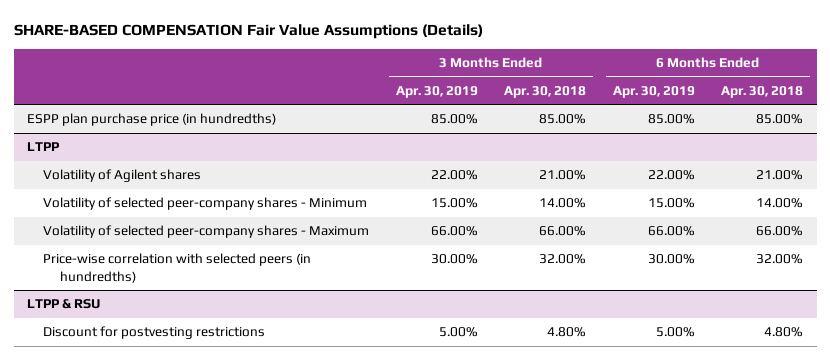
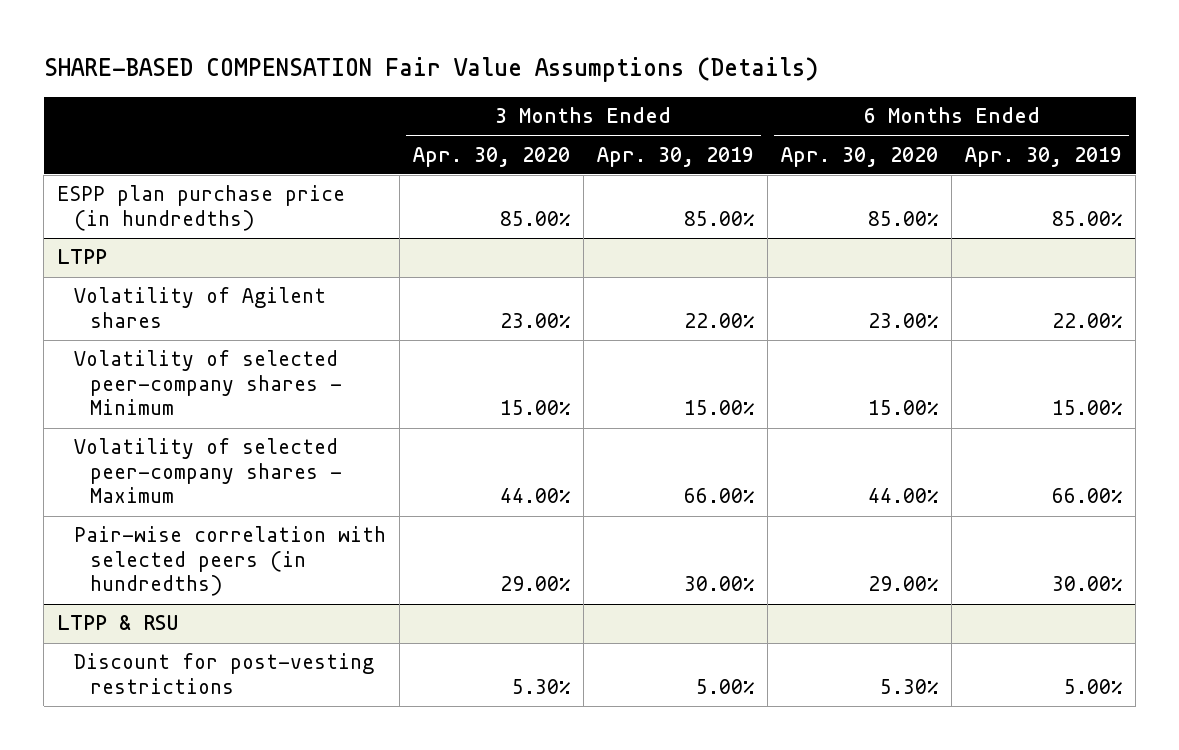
- | 3 Months Ended Apr. 30, 2019 | 3 Months Ended Apr. 30, 2018 | 6 Months Ended Apr. 30, 2019 | 6 Months Ended Apr. 30, 2018
+ | 3 Months Ended Apr. 30, 2020 | 3 Months Ended Apr. 30, 2019 | 6 Months Ended Apr. 30, 2020 | 6 Months Ended Apr. 30, 2019
@ LTPP
- Price-wise correlation with selected peers (in hundredths) | 30.00% | 32.00% | 30.00% | 32.00%
+ Pair-wise correlation with selected peers (in hundredths) | 29.00% | 30.00% | 29.00% | 30.00%
@ LTPP & RSU
- Discount for postvesting restrictions | 5.00% | 4.80% | 5.00% | 4.80%
+ Discount for post-vesting restrictions | 5.30% | 5.00% | 5.30% | 5.00%

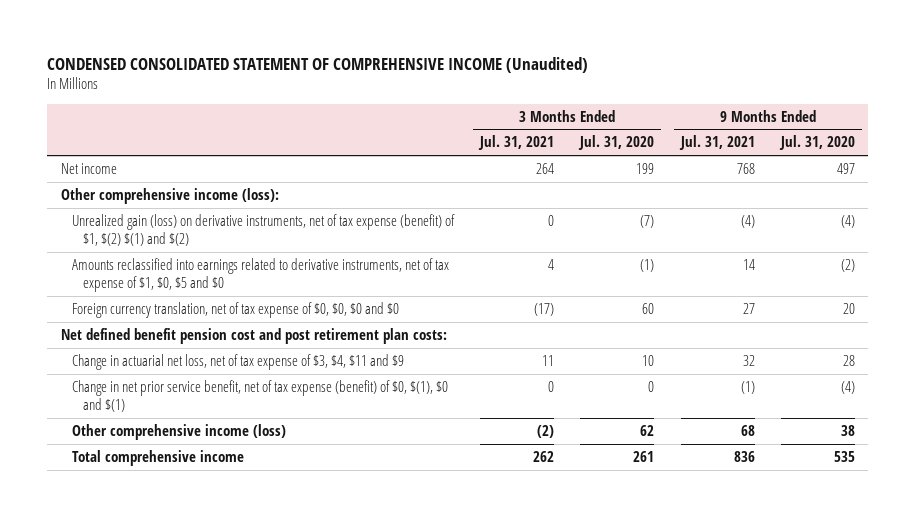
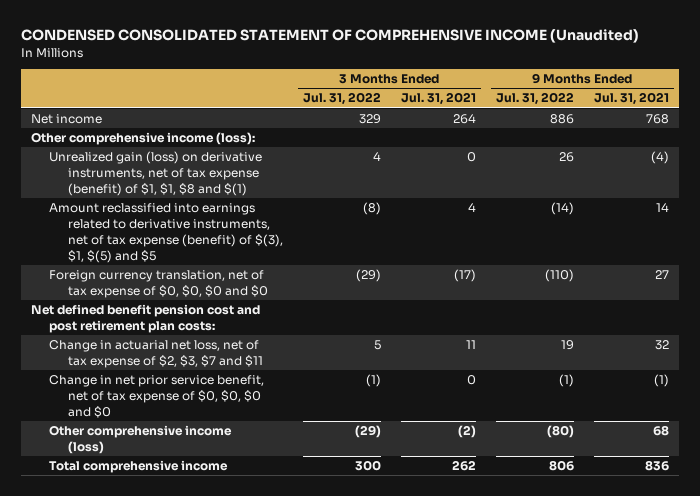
- | 3 Months Ended Jul. 31, 2021 | 3 Months Ended Jul. 31, 2020 | 9 Months Ended Jul. 31, 2021 | 9 Months Ended Jul. 31, 2020
+ | 3 Months Ended Jul. 31, 2022 | 3 Months Ended Jul. 31, 2021 | 9 Months Ended Jul. 31, 2022 | 9 Months Ended Jul. 31, 2021
- Unrealized gain (loss) on derivative instruments, net of tax expense (benefit) of $1, $(2) $(1) and $(2) | 0 | (7) | (4) | (4)
- Amounts reclassified into earnings related to derivative instruments, net of tax expense of $1, $0, $5 and $0 | 4 | (1) | 14 | (2)
+ Unrealized gain (loss) on derivative instruments, net of tax expense (benefit) of $1, $1, $8 and $(1) | 4 | 0 | 26 | (4)
+ Amount reclassified into earnings related to derivative instruments, net of tax expense (benefit) of $(3), $1, $(5) and $5 | (8) | 4 | (14) | 14
- Change in actuarial net loss, net of tax expense of $3, $4, $11 and $9 | 11 | 10 | 32 | 28
- Change in net prior service benefit, net of tax expense (benefit) of $0, $(1), $0 and $(1) | 0 | 0 | (1) | (4)
+ Change in actuarial net loss, net of tax expense of $2, $3, $7 and $11 | 5 | 11 | 19 | 32
+ Change in net prior service benefit, net of tax expense of $0, $0, $0 and $0 | (1) | 0 | (1) | (1)

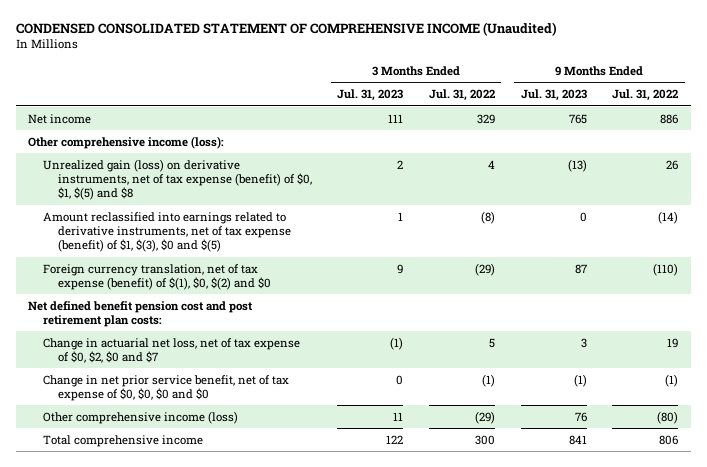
- | 3 Months Ended Jul. 31, 2022 | 3 Months Ended Jul. 31, 2021 | 9 Months Ended Jul. 31, 2022 | 9 Months Ended Jul. 31, 2021
+ | 3 Months Ended Jul. 31, 2023 | 3 Months Ended Jul. 31, 2022 | 9 Months Ended Jul. 31, 2023 | 9 Months Ended Jul. 31, 2022
- Unrealized gain (loss) on derivative instruments, net of tax expense (benefit) of $1, $1, $8 and $(1) | 4 | 0 | 26 | (4)
- Amount reclassified into earnings related to derivative instruments, net of tax expense (benefit) of $(3), $1, $(5) and $5 | (8) | 4 | (14) | 14
- Foreign currency translation, net of tax expense of $0, $0, $0 and $0 | (29) | (17) | (110) | 27
+ Unrealized gain (loss) on derivative instruments, net of tax expense (benefit) of $0, $1, $(5) and $8 | 2 | 4 | (13) | 26
+ Amount reclassified into earnings related to derivative instruments, net of tax expense (benefit) of $1, $(3), $0 and $(5) | 1 | (8) | 0 | (14)
+ Foreign currency translation, net of tax expense (benefit) of $(1), $0, $(2) and $0 | 9 | (29) | 87 | (110)
- Change in actuarial net loss, net of tax expense of $2, $3, $7 and $11 | 5 | 11 | 19 | 32
+ Change in actuarial net loss, net of tax expense of $0, $2, $0 and $7 | (1) | 5 | 3 | 19

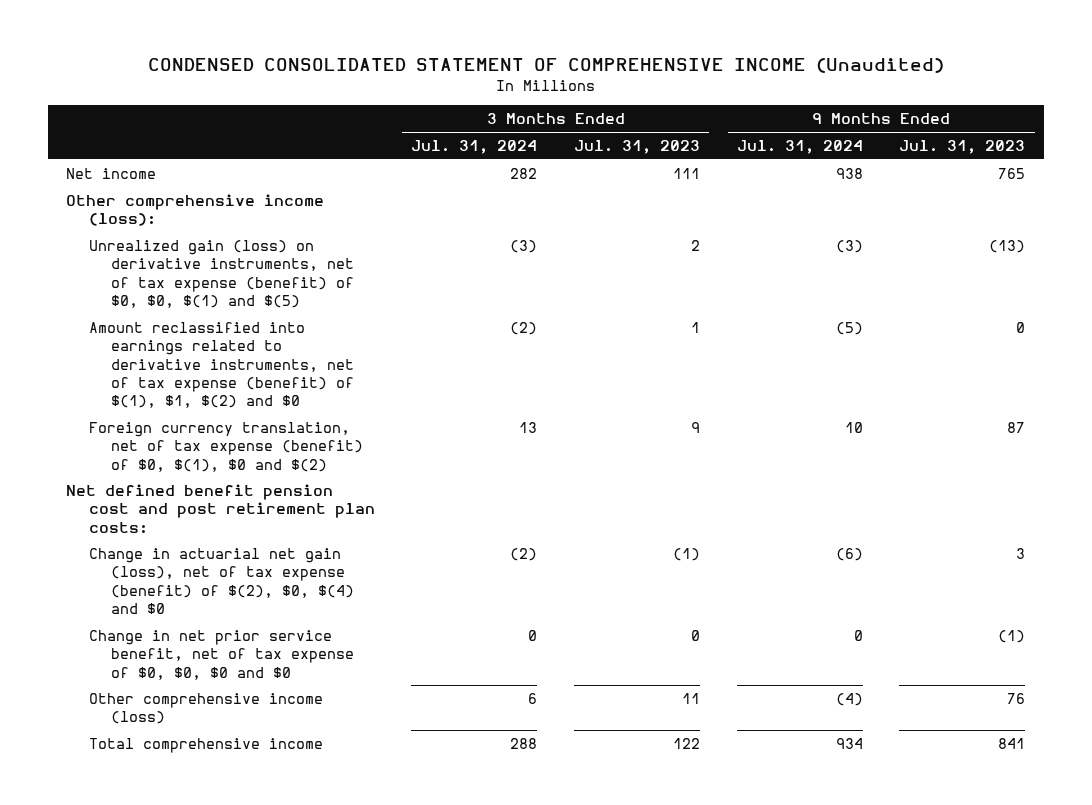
- | 3 Months Ended Jul. 31, 2023 | 3 Months Ended Jul. 31, 2022 | 9 Months Ended Jul. 31, 2023 | 9 Months Ended Jul. 31, 2022
+ | 3 Months Ended Jul. 31, 2024 | 3 Months Ended Jul. 31, 2023 | 9 Months Ended Jul. 31, 2024 | 9 Months Ended Jul. 31, 2023
- Unrealized gain (loss) on derivative instruments, net of tax expense (benefit) of $0, $1, $(5) and $8 | 2 | 4 | (13) | 26
- Amount reclassified into earnings related to derivative instruments, net of tax expense (benefit) of $1, $(3), $0 and $(5) | 1 | (8) | 0 | (14)
- Foreign currency translation, net of tax expense (benefit) of $(1), $0, $(2) and $0 | 9 | (29) | 87 | (110)
+ Unrealized gain (loss) on derivative instruments, net of tax expense (benefit) of $0, $0, $(1) and $(5) | (3) | 2 | (3) | (13)
+ Amount reclassified into earnings related to derivative instruments, net of tax expense (benefit) of $(1), $1, $(2) and $0 | (2) | 1 | (5) | 0
+ Foreign currency translation, net of tax expense (benefit) of $0, $(1), $0 and $(2) | 13 | 9 | 10 | 87
- Change in actuarial net loss, net of tax expense of $0, $2, $0 and $7 | (1) | 5 | 3 | 19
+ Change in actuarial net gain (loss), net of tax expense (benefit) of $(2), $0, $(4) and $0 | (2) | (1) | (6) | 3

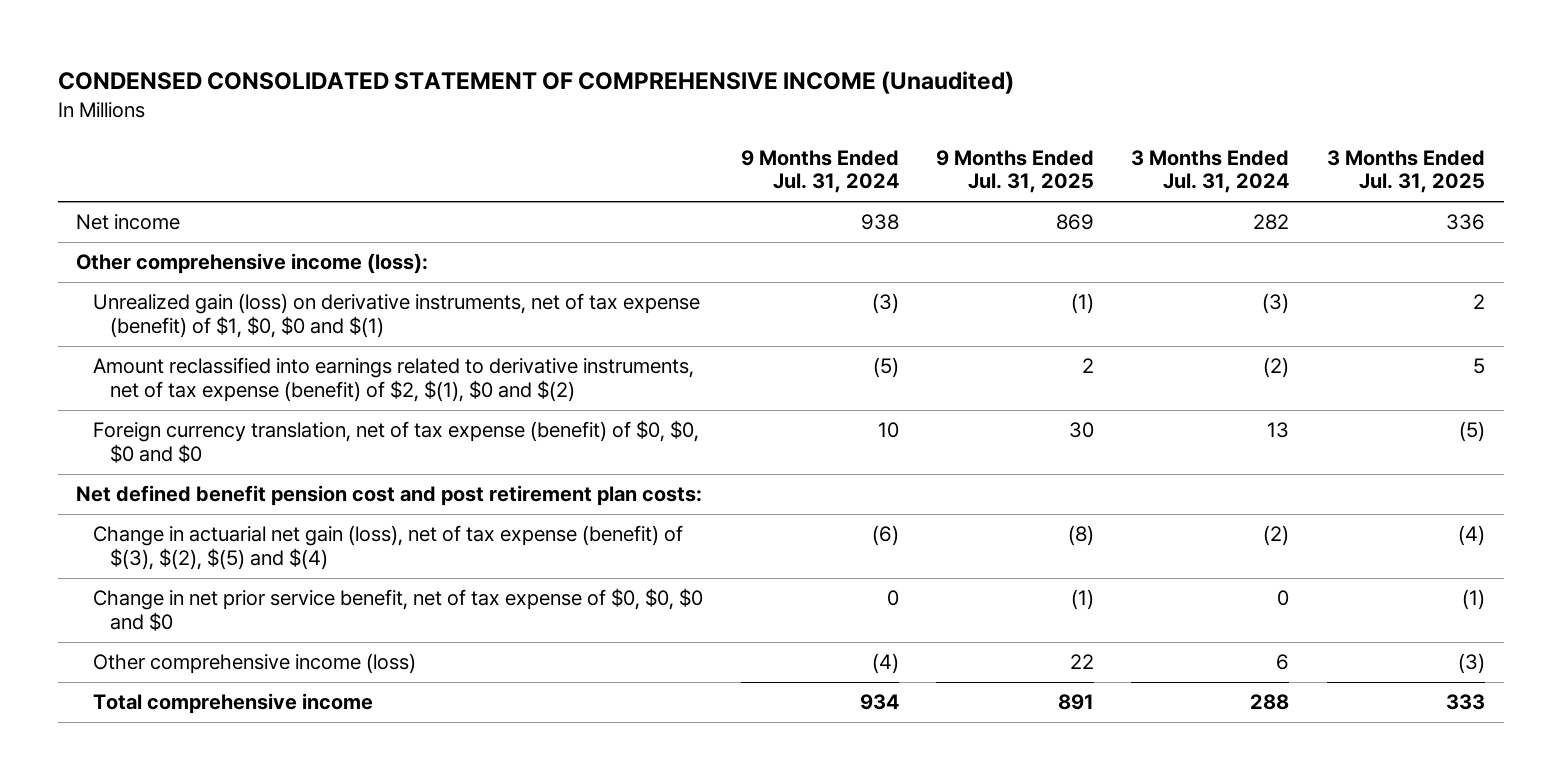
- | 3 Months Ended Jul. 31, 2024 | 3 Months Ended Jul. 31, 2023 | 9 Months Ended Jul. 31, 2024 | 9 Months Ended Jul. 31, 2023
+ | 9 Months Ended Jul. 31, 2024 | 9 Months Ended Jul. 31, 2025 | 3 Months Ended Jul. 31, 2024 | 3 Months Ended Jul. 31, 2025
- Unrealized gain (loss) on derivative instruments, net of tax expense (benefit) of $0, $0, $(1) and $(5) | (3) | 2 | (3) | (13)
- Amount reclassified into earnings related to derivative instruments, net of tax expense (benefit) of $(1), $1, $(2) and $0 | (2) | 1 | (5) | 0
- Foreign currency translation, net of tax expense (benefit) of $0, $(1), $0 and $(2) | 13 | 9 | 10 | 87
+ Unrealized gain (loss) on derivative instruments, net of tax expense (benefit) of $1, $0, $0 and $(1) | (3) | (1) | (3) | 2
+ Amount reclassified into earnings related to derivative instruments, net of tax expense (benefit) of $2, $(1), $0 and $(2) | (5) | 2 | (2) | 5
+ Foreign currency translation, net of tax expense (benefit) of $0, $0, $0 and $0 | 10 | 30 | 13 | (5)
- Change in actuarial net gain (loss), net of tax expense (benefit) of $(2), $0, $(4) and $0 | (2) | (1) | (6) | 3
+ Change in actuarial net gain (loss), net of tax expense (benefit) of $(3), $(2), $(5) and $(4) | (6) | (8) | (2) | (4)

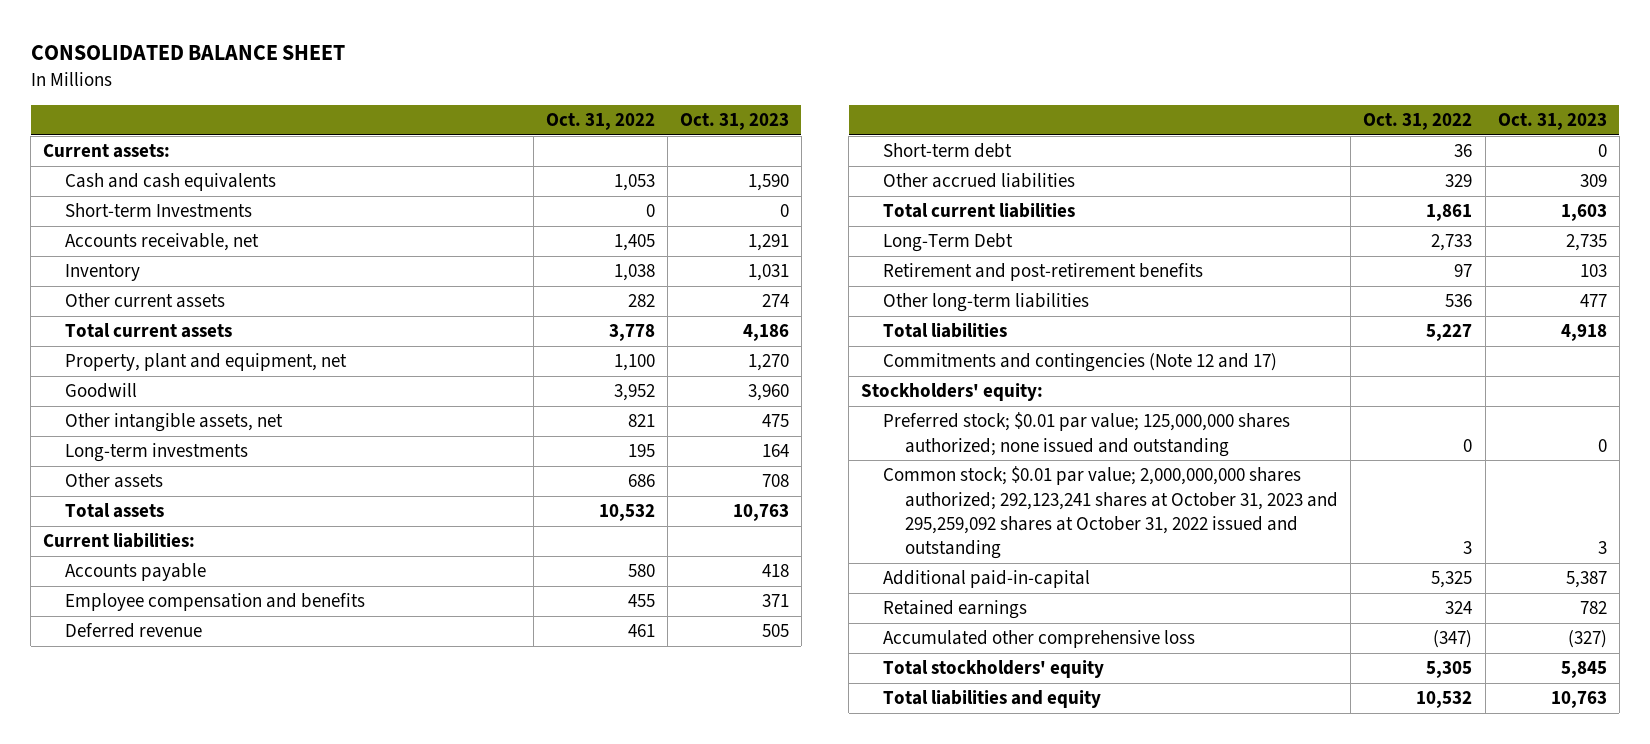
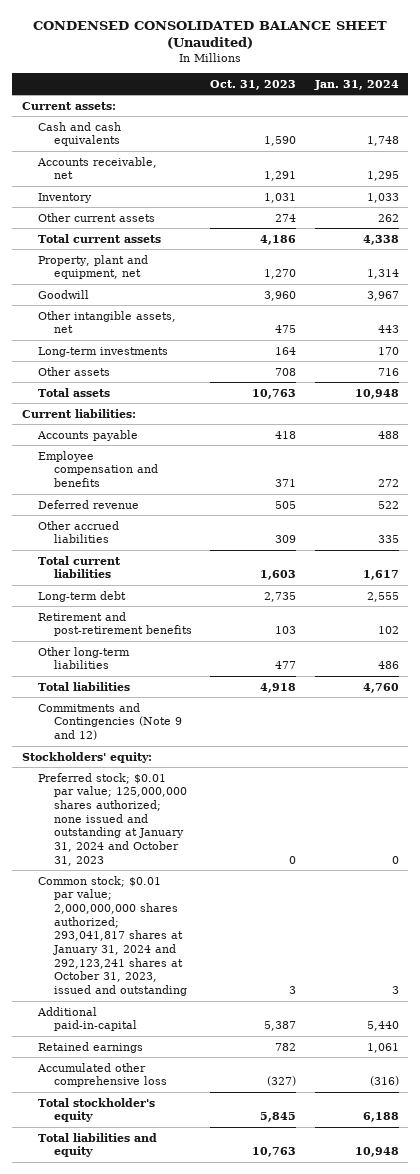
- CONSOLIDATED BALANCE SHEET
+ CONDENSED CONSOLIDATED BALANCE SHEET (Unaudited)
- | Oct. 31, 2022 | Oct. 31, 2023
+ | Oct. 31, 2023 | Jan. 31, 2024
- Short-term Investments | 0 | 0
- Short-term debt | 36 | 0
- Long-Term Debt | 2,733 | 2,735
+ Long-term debt | 2,735 | 2,555
- Commitments and contingencies (Note 12 and 17)
+ Commitments and Contingencies (Note 9 and 12)
- Preferred stock; $0.01 par value; 125,000,000 shares authorized; none issued and outstanding | 0 | 0
- Common stock; $0.01 par value; 2,000,000,000 shares authorized; 292,123,241 shares at October 31, 2023 and 295,259,092 shares at October 31, 2022 issued and outstanding | 3 | 3
+ Preferred stock; $0.01 par value; 125,000,000 shares authorized; none issued and outstanding at January 31, 2024 and October 31, 2023 | 0 | 0
+ Common stock; $0.01 par value; 2,000,000,000 shares authorized; 293,041,817 shares at January 31, 2024 and 292,123,241 shares at October 31, 2023, issued and outstanding | 3 | 3
- Total stockholders' equity | 5,305 | 5,845
+ Total stockholder's equity | 5,845 | 6,188

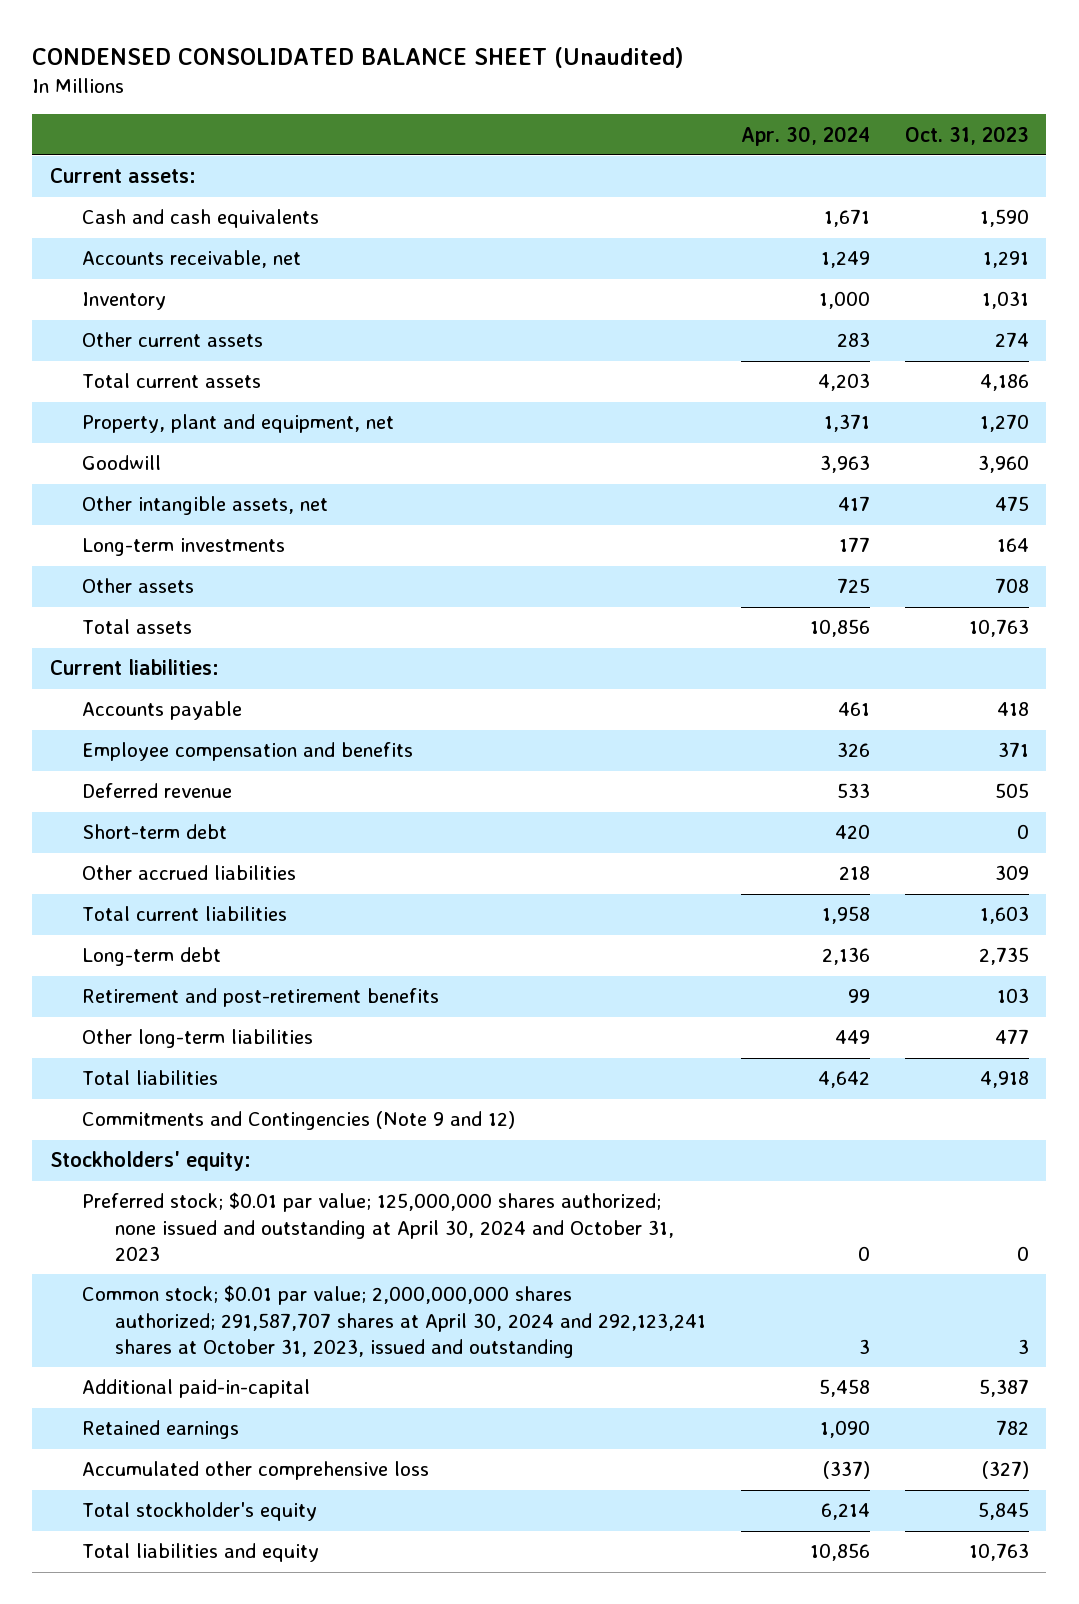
- | Oct. 31, 2023 | Jan. 31, 2024
+ | Apr. 30, 2024 | Oct. 31, 2023
+ Short-term debt | 420 | 0
- Preferred stock; $0.01 par value; 125,000,000 shares authorized; none issued and outstanding at January 31, 2024 and October 31, 2023 | 0 | 0
- Common stock; $0.01 par value; 2,000,000,000 shares authorized; 293,041,817 shares at January 31, 2024 and 292,123,241 shares at October 31, 2023, issued and outstanding | 3 | 3
+ Preferred stock; $0.01 par value; 125,000,000 shares authorized; none issued and outstanding at April 30, 2024 and October 31, 2023 | 0 | 0
+ Common stock; $0.01 par value; 2,000,000,000 shares authorized; 291,587,707 shares at April 30, 2024 and 292,123,241 shares at October 31, 2023, issued and outstanding | 3 | 3

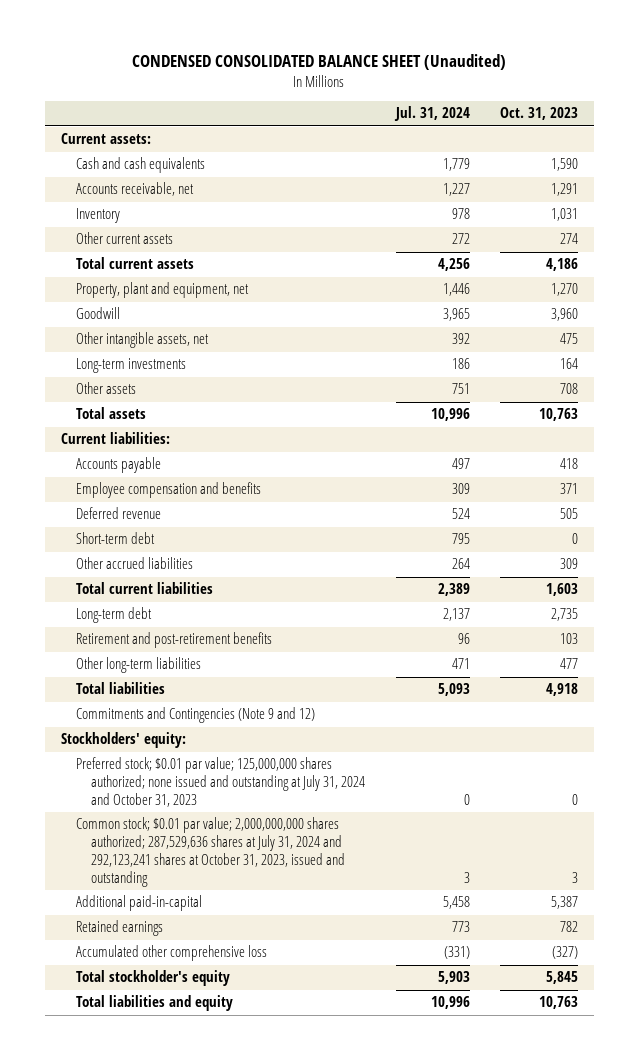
- | Apr. 30, 2024 | Oct. 31, 2023
+ | Jul. 31, 2024 | Oct. 31, 2023
- Preferred stock; $0.01 par value; 125,000,000 shares authorized; none issued and outstanding at April 30, 2024 and October 31, 2023 | 0 | 0
- Common stock; $0.01 par value; 2,000,000,000 shares authorized; 291,587,707 shares at April 30, 2024 and 292,123,241 shares at October 31, 2023, issued and outstanding | 3 | 3
+ Preferred stock; $0.01 par value; 125,000,000 shares authorized; none issued and outstanding at July 31, 2024 and October 31, 2023 | 0 | 0
+ Common stock; $0.01 par value; 2,000,000,000 shares authorized; 287,529,636 shares at July 31, 2024 and 292,123,241 shares at October 31, 2023, issued and outstanding | 3 | 3

